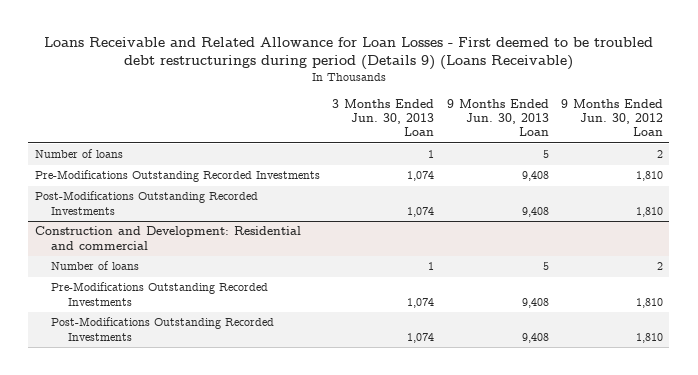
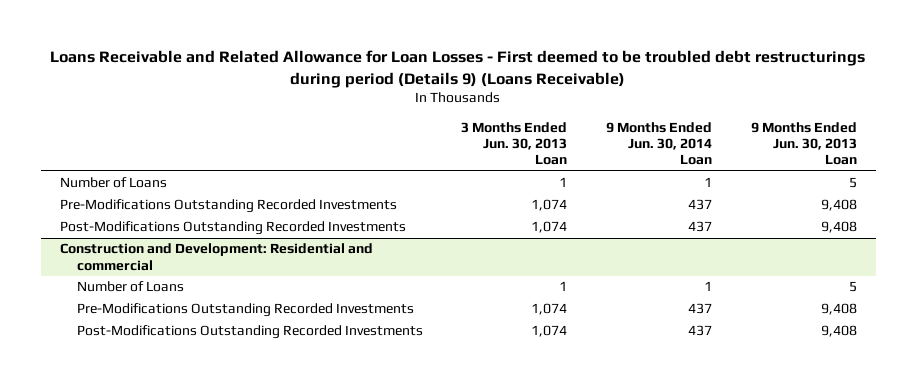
- | 3 Months Ended Jun. 30, 2013 Loan | 9 Months Ended Jun. 30, 2013 Loan | 9 Months Ended Jun. 30, 2012 Loan
+ | 3 Months Ended Jun. 30, 2013 Loan | 9 Months Ended Jun. 30, 2014 Loan | 9 Months Ended Jun. 30, 2013 Loan
- Number of loans | 1 | 5 | 2
+ Number of Loans | 1 | 1 | 5
@ Construction and Development: Residential and commercial
- Number of loans | 1 | 5 | 2
+ Number of Loans | 1 | 1 | 5

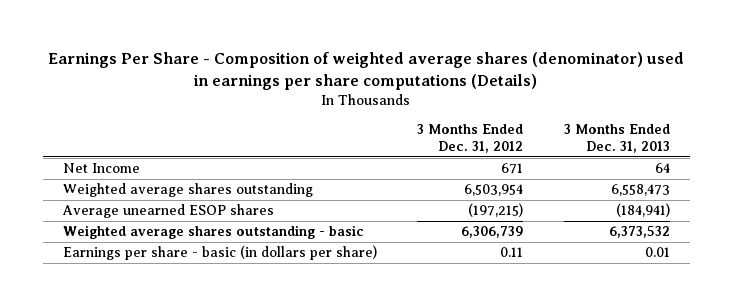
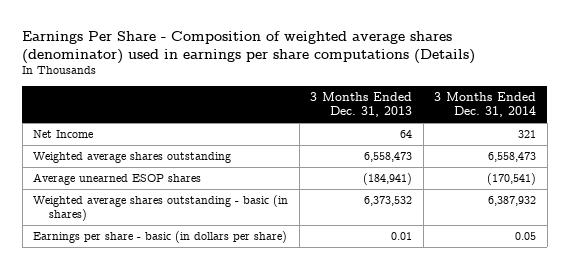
- | 3 Months Ended Dec. 31, 2012 | 3 Months Ended Dec. 31, 2013
+ | 3 Months Ended Dec. 31, 2013 | 3 Months Ended Dec. 31, 2014
- Weighted average shares outstanding - basic | 6,306,739 | 6,373,532
+ Weighted average shares outstanding - basic (in shares) | 6,373,532 | 6,387,932

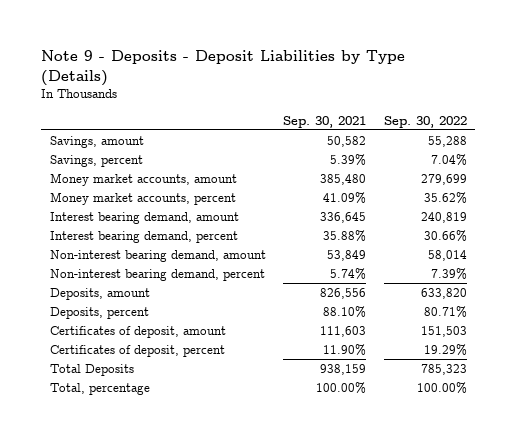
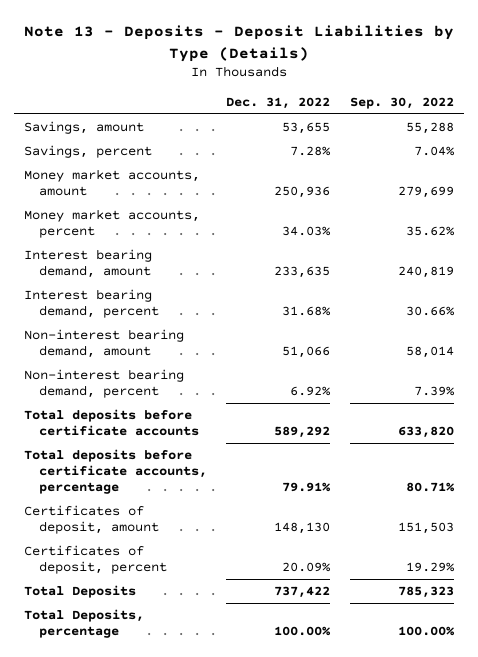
- Note 9 - Deposits - Deposit Liabilities by Type (Details)
+ Note 13 - Deposits - Deposit Liabilities by Type (Details)
- | Sep. 30, 2021 | Sep. 30, 2022
+ | Dec. 31, 2022 | Sep. 30, 2022
- Deposits, amount | 826,556 | 633,820
- Deposits, percent | 88.10% | 80.71%
+ Total deposits before certificate accounts | 589,292 | 633,820
+ Total deposits before certificate accounts, percentage | 79.91% | 80.71%
- Total, percentage | 100.00% | 100.00%
+ Total Deposits, percentage | 100.00% | 100.00%

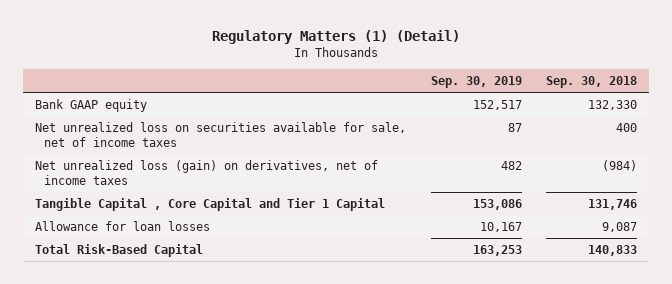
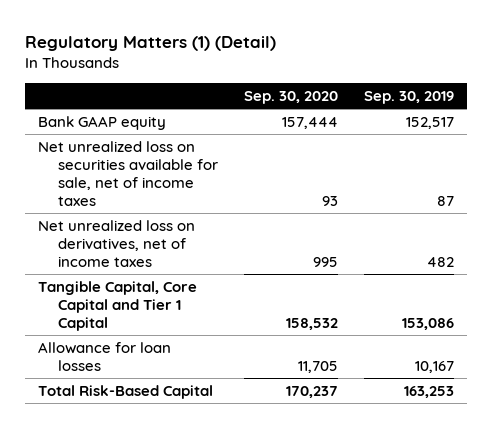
- | Sep. 30, 2019 | Sep. 30, 2018
+ | Sep. 30, 2020 | Sep. 30, 2019
- Net unrealized loss (gain) on derivatives, net of income taxes | 482 | (984)
- Tangible Capital , Core Capital and Tier 1 Capital | 153,086 | 131,746
+ Net unrealized loss on derivatives, net of income taxes | 995 | 482
+ Tangible Capital, Core Capital and Tier 1 Capital | 158,532 | 153,086

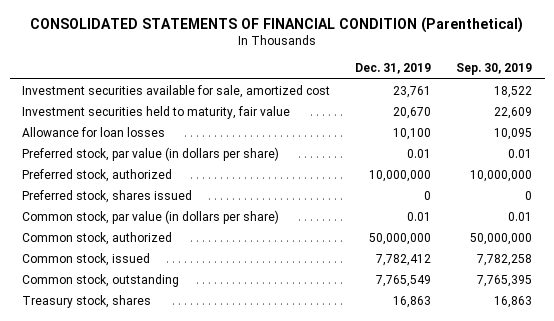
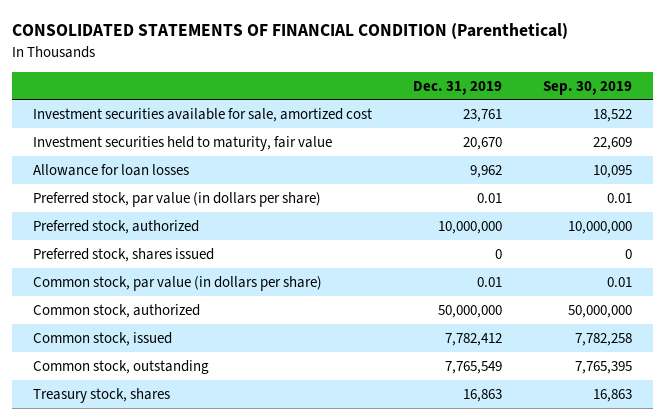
- Allowance for loan losses | 10,100 | 10,095
+ Allowance for loan losses | 9,962 | 10,095

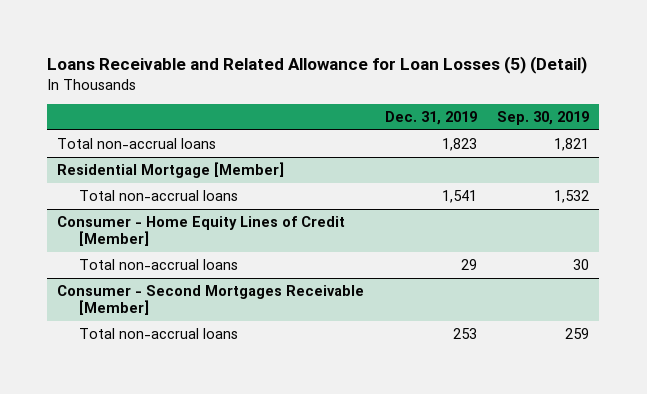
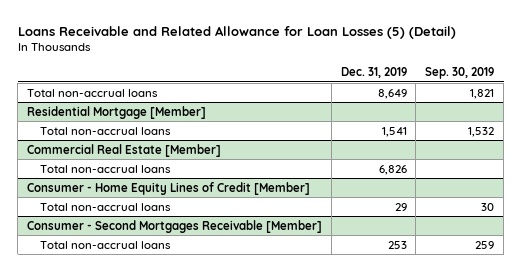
- Total non-accrual loans | 1,823 | 1,821
+ Total non-accrual loans | 8,649 | 1,821
+ Commercial Real Estate [Member]
+ Total non-accrual loans | 6,826 |

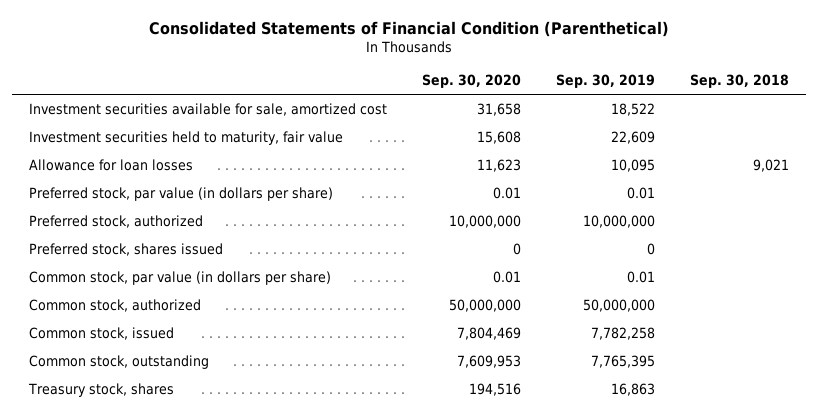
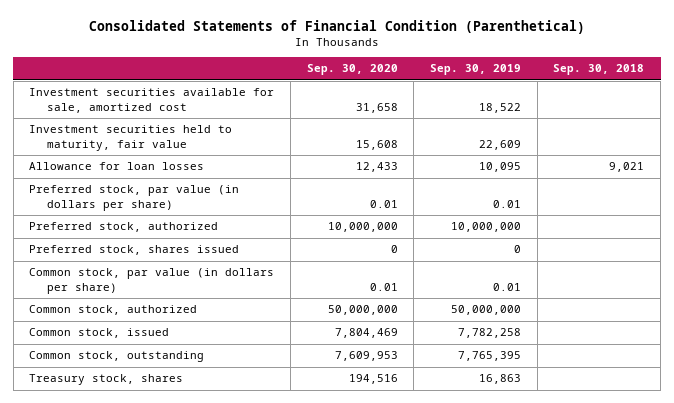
- Allowance for loan losses | 11,623 | 10,095 | 9,021
+ Allowance for loan losses | 12,433 | 10,095 | 9,021

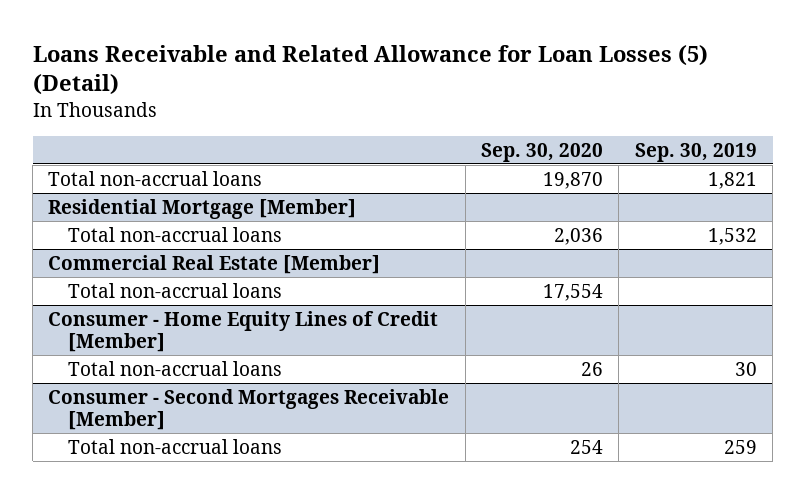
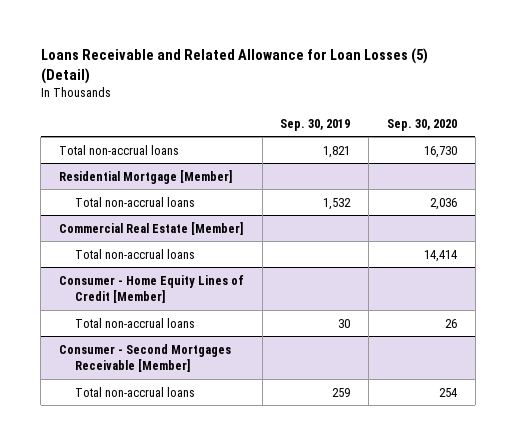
- | Sep. 30, 2020 | Sep. 30, 2019
+ | Sep. 30, 2019 | Sep. 30, 2020
- Total non-accrual loans | 19,870 | 1,821
+ Total non-accrual loans | 1,821 | 16,730
@ Commercial Real Estate [Member]
- Total non-accrual loans | 17,554 |
+ Total non-accrual loans | | 14,414

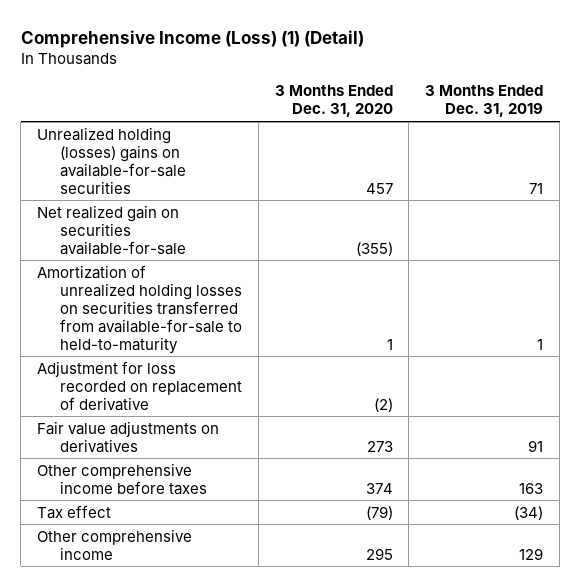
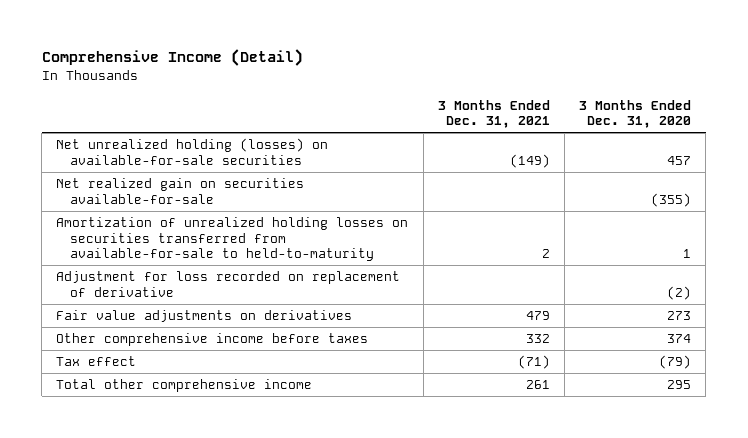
- Comprehensive Income (Loss) (1) (Detail)
+ Comprehensive Income (Detail)
- | 3 Months Ended Dec. 31, 2020 | 3 Months Ended Dec. 31, 2019
+ | 3 Months Ended Dec. 31, 2021 | 3 Months Ended Dec. 31, 2020
- Unrealized holding (losses) gains on available-for-sale securities | 457 | 71
+ Net unrealized holding (losses) on available-for-sale securities | (149) | 457
- Other comprehensive income | 295 | 129
+ Total other comprehensive income | 261 | 295

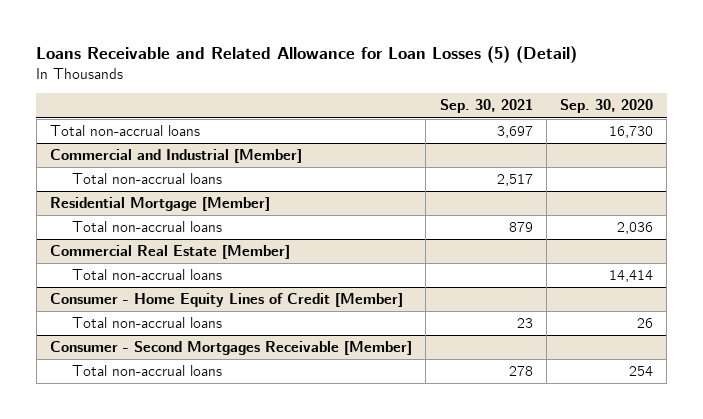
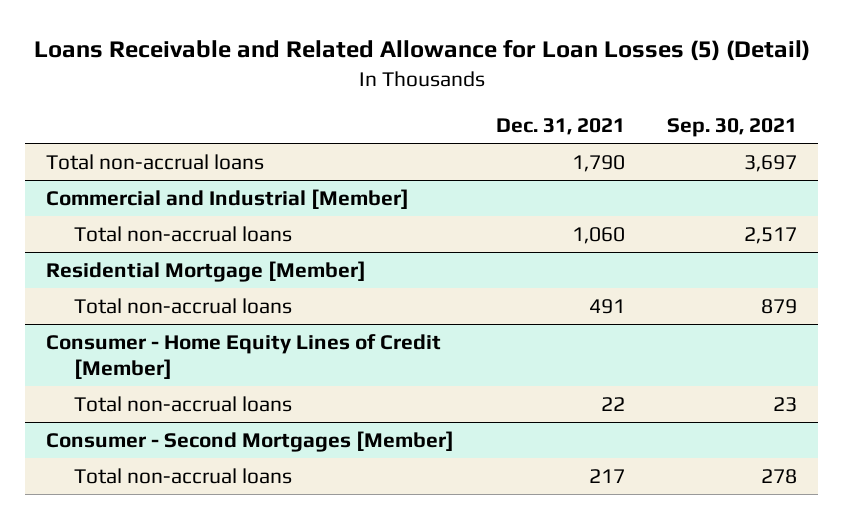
- | Sep. 30, 2021 | Sep. 30, 2020
+ | Dec. 31, 2021 | Sep. 30, 2021
- Commercial Real Estate [Member]
- Total non-accrual loans | | 14,414
- Consumer - Second Mortgages Receivable [Member]
+ Consumer - Second Mortgages [Member]

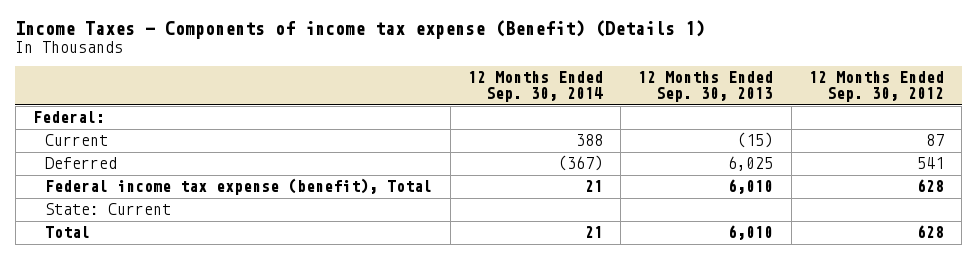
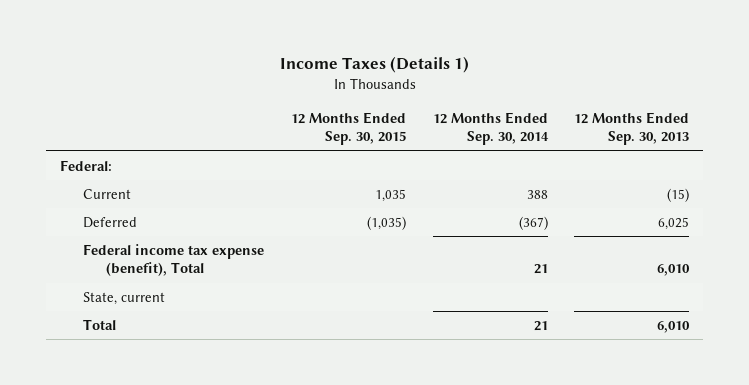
- Income Taxes - Components of income tax expense (Benefit) (Details 1)
+ Income Taxes (Details 1)
- | 12 Months Ended Sep. 30, 2014 | 12 Months Ended Sep. 30, 2013 | 12 Months Ended Sep. 30, 2012
+ | 12 Months Ended Sep. 30, 2015 | 12 Months Ended Sep. 30, 2014 | 12 Months Ended Sep. 30, 2013
- State: Current
+ State, current

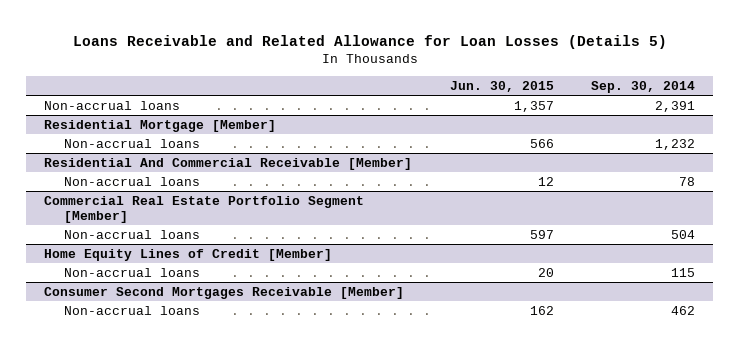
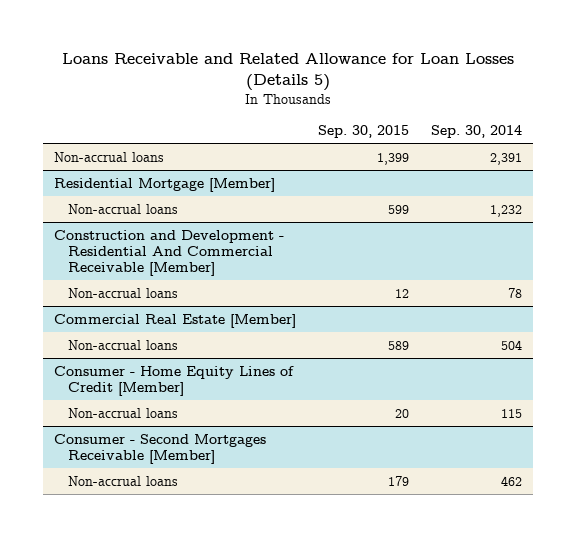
- | Jun. 30, 2015 | Sep. 30, 2014
+ | Sep. 30, 2015 | Sep. 30, 2014
- Residential And Commercial Receivable [Member]
+ Construction and Development - Residential And Commercial Receivable [Member]
- Commercial Real Estate Portfolio Segment [Member]
+ Commercial Real Estate [Member]
- Home Equity Lines of Credit [Member]
+ Consumer - Home Equity Lines of Credit [Member]
- Consumer Second Mortgages Receivable [Member]
+ Consumer - Second Mortgages Receivable [Member]

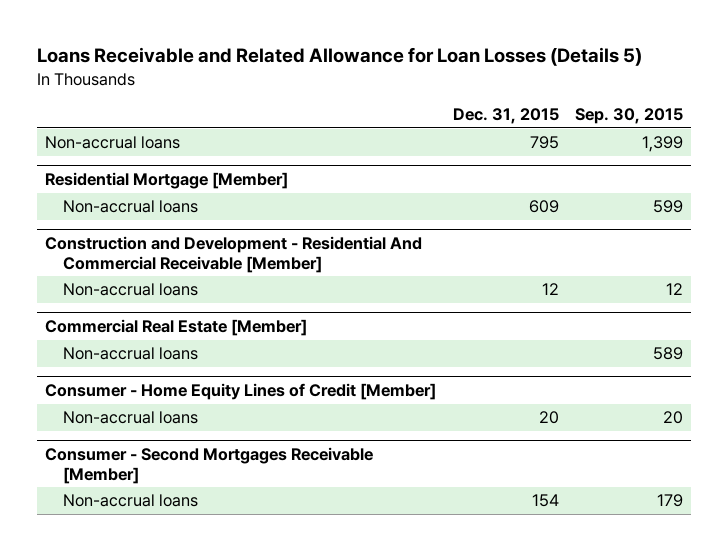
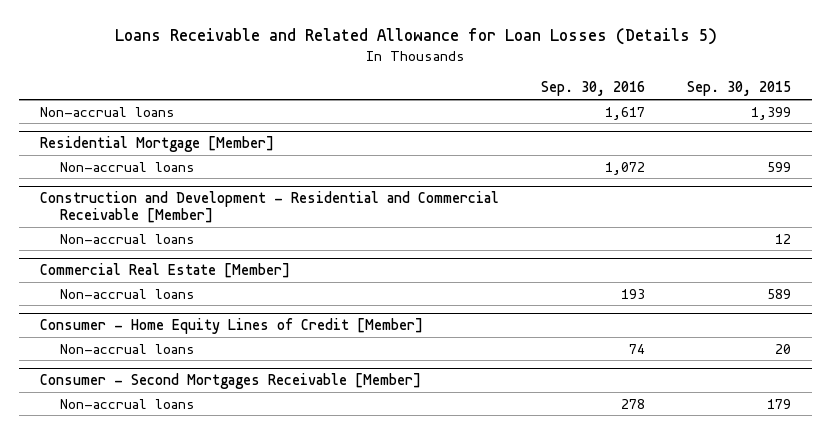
- | Dec. 31, 2015 | Sep. 30, 2015
+ | Sep. 30, 2016 | Sep. 30, 2015
- Construction and Development - Residential And Commercial Receivable [Member]
+ Construction and Development - Residential and Commercial Receivable [Member]

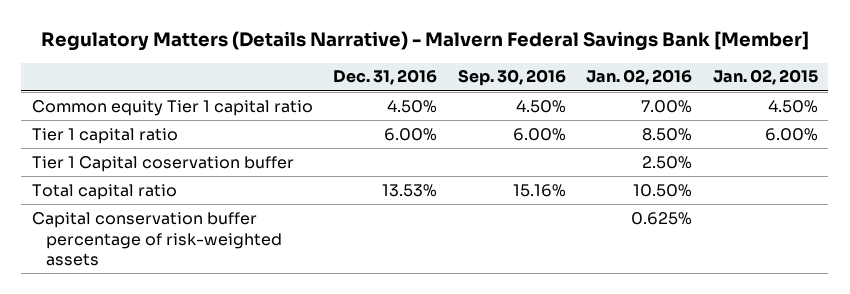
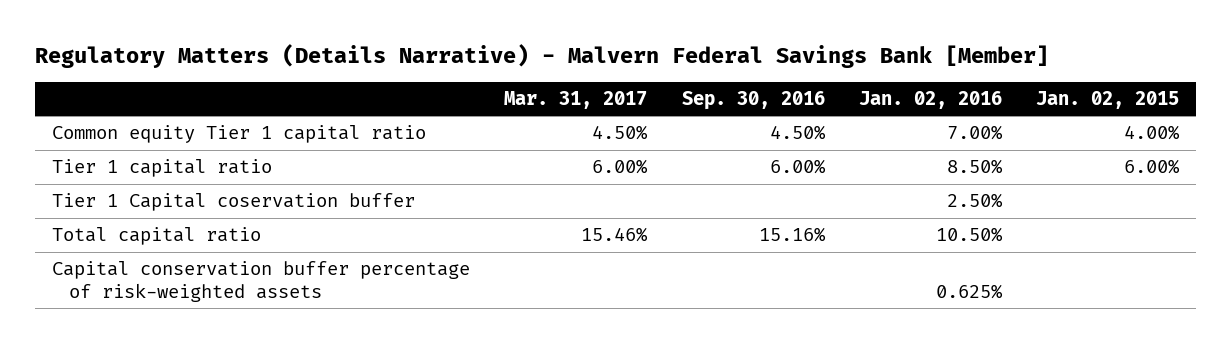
- | Dec. 31, 2016 | Sep. 30, 2016 | Jan. 02, 2016 | Jan. 02, 2015
+ | Mar. 31, 2017 | Sep. 30, 2016 | Jan. 02, 2016 | Jan. 02, 2015
- Common equity Tier 1 capital ratio | 4.50% | 4.50% | 7.00% | 4.50%
+ Common equity Tier 1 capital ratio | 4.50% | 4.50% | 7.00% | 4.00%

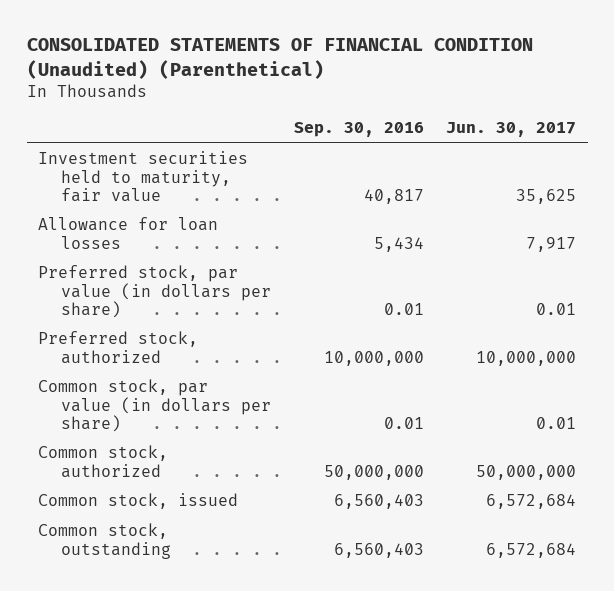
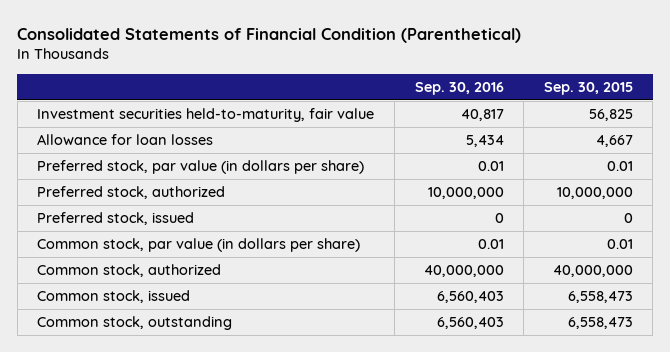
- CONSOLIDATED STATEMENTS OF FINANCIAL CONDITION (Unaudited) (Parenthetical)
+ Consolidated Statements of Financial Condition (Parenthetical)
- | Sep. 30, 2016 | Jun. 30, 2017
+ | Sep. 30, 2016 | Sep. 30, 2015
- Investment securities held to maturity, fair value | 40,817 | 35,625
+ Investment securities held-to-maturity, fair value | 40,817 | 56,825
+ Preferred stock, issued | 0 | 0
- Common stock, authorized | 50,000,000 | 50,000,000
+ Common stock, authorized | 40,000,000 | 40,000,000

